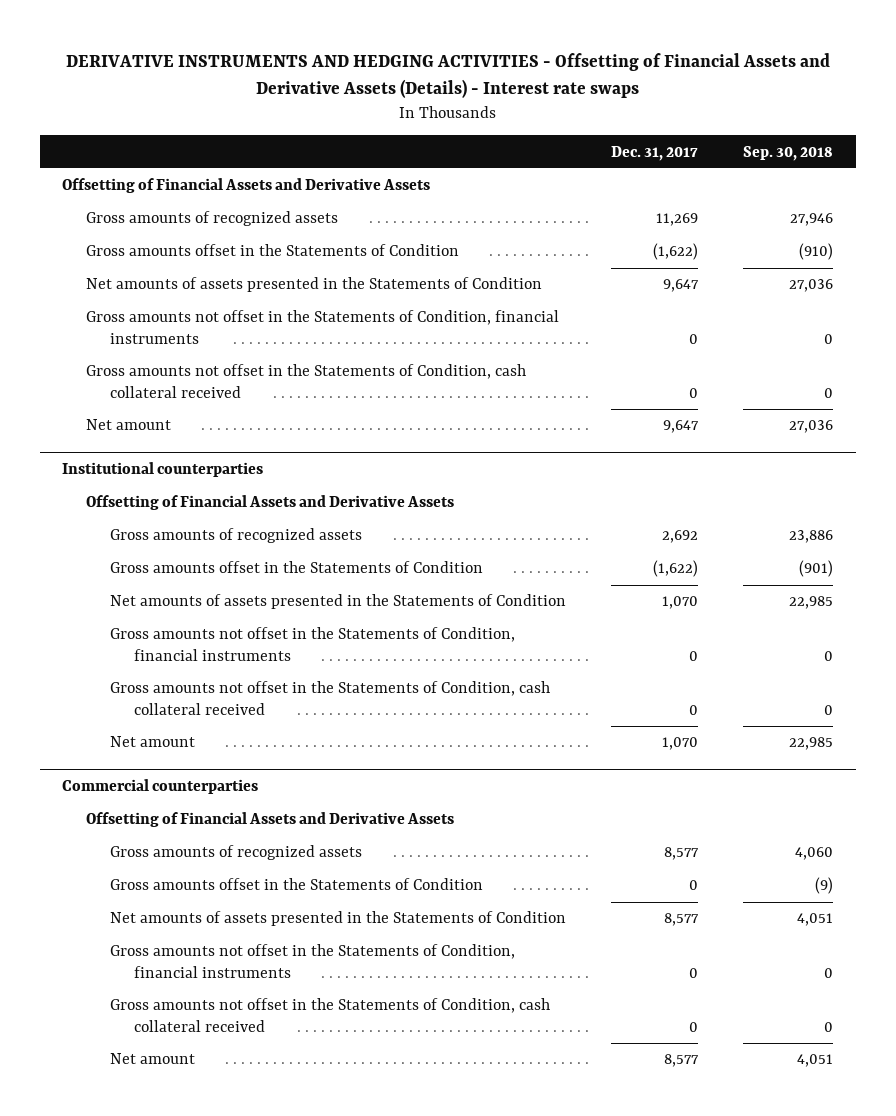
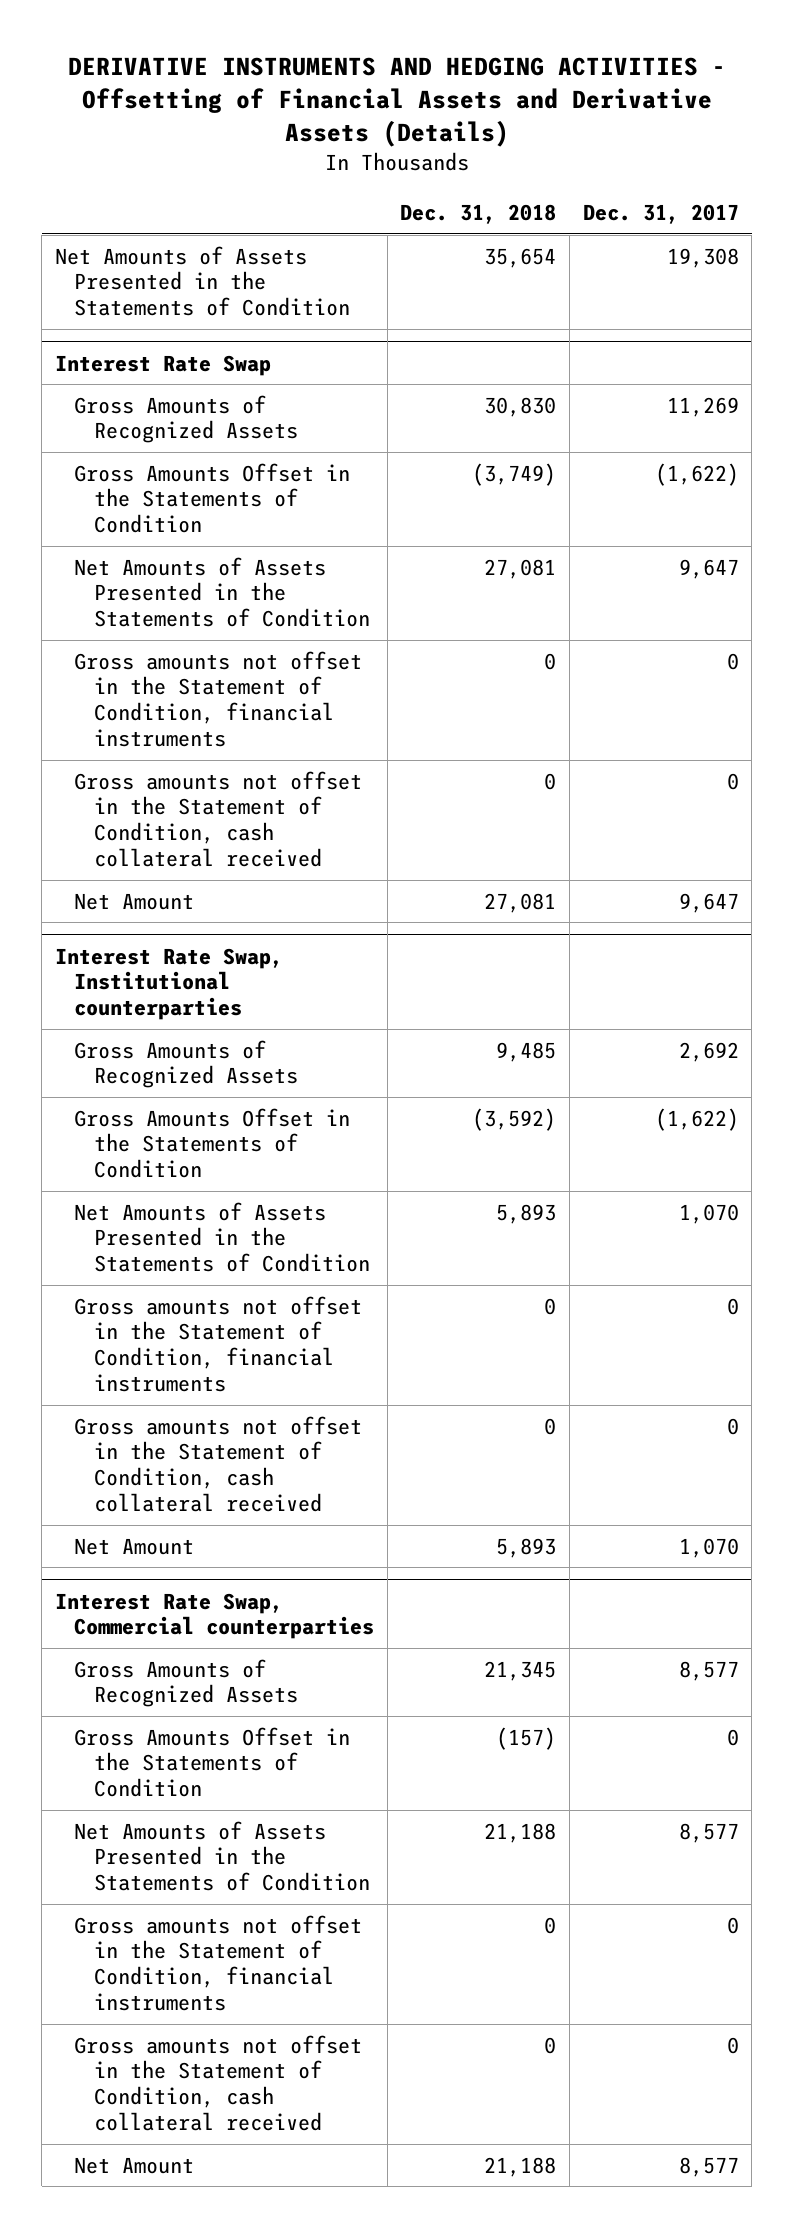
- DERIVATIVE INSTRUMENTS AND HEDGING ACTIVITIES - Offsetting of Financial Assets and Derivative Assets (Details) - Interest rate swaps
+ DERIVATIVE INSTRUMENTS AND HEDGING ACTIVITIES - Offsetting of Financial Assets and Derivative Assets (Details)
- | Dec. 31, 2017 | Sep. 30, 2018
+ | Dec. 31, 2018 | Dec. 31, 2017
- Offsetting of Financial Assets and Derivative Assets
- Gross amounts of recognized assets | 11,269 | 27,946
- Gross amounts offset in the Statements of Condition | (1,622) | (910)
- Net amounts of assets presented in the Statements of Condition | 9,647 | 27,036
- Gross amounts not offset in the Statements of Condition, financial instruments | 0 | 0
- Gross amounts not offset in the Statements of Condition, cash collateral received | 0 | 0
- Net amount | 9,647 | 27,036
- Institutional counterparties
- Offsetting of Financial Assets and Derivative Assets
- Gross amounts of recognized assets | 2,692 | 23,886
- Gross amounts offset in the Statements of Condition | (1,622) | (901)
- Net amounts of assets presented in the Statements of Condition | 1,070 | 22,985
- Gross amounts not offset in the Statements of Condition, financial instruments | 0 | 0
- Gross amounts not offset in the Statements of Condition, cash collateral received | 0 | 0
- Net amount | 1,070 | 22,985
- Commercial counterparties
- Offsetting of Financial Assets and Derivative Assets
- Gross amounts of recognized assets | 8,577 | 4,060
- Gross amounts offset in the Statements of Condition | 0 | (9)
- Net amounts of assets presented in the Statements of Condition | 8,577 | 4,051
- Gross amounts not offset in the Statements of Condition, financial instruments | 0 | 0
- Gross amounts not offset in the Statements of Condition, cash collateral received | 0 | 0
- Net amount | 8,577 | 4,051
+ Net Amounts of Assets Presented in the Statements of Condition | 35,654 | 19,308
+ Interest Rate Swap
+ Gross Amounts of Recognized Assets | 30,830 | 11,269
+ Gross Amounts Offset in the Statements of Condition | (3,749) | (1,622)
+ Net Amounts of Assets Presented in the Statements of Condition | 27,081 | 9,647
+ Gross amounts not offset in the Statement of Condition, financial instruments | 0 | 0
+ Gross amounts not offset in the Statement of Condition, cash collateral received | 0 | 0
+ Net Amount | 27,081 | 9,647
+ Interest Rate Swap, Institutional counterparties
+ Gross Amounts of Recognized Assets | 9,485 | 2,692
+ Gross Amounts Offset in the Statements of Condition | (3,592) | (1,622)
+ Net Amounts of Assets Presented in the Statements of Condition | 5,893 | 1,070
+ Gross amounts not offset in the Statement of Condition, financial instruments | 0 | 0
+ Gross amounts not offset in the Statement of Condition, cash collateral received | 0 | 0
+ Net Amount | 5,893 | 1,070
+ Interest Rate Swap, Commercial counterparties
+ Gross Amounts of Recognized Assets | 21,345 | 8,577
+ Gross Amounts Offset in the Statements of Condition | (157) | 0
+ Net Amounts of Assets Presented in the Statements of Condition | 21,188 | 8,577
+ Gross amounts not offset in the Statement of Condition, financial instruments | 0 | 0
+ Gross amounts not offset in the Statement of Condition, cash collateral received | 0 | 0
+ Net Amount | 21,188 | 8,577

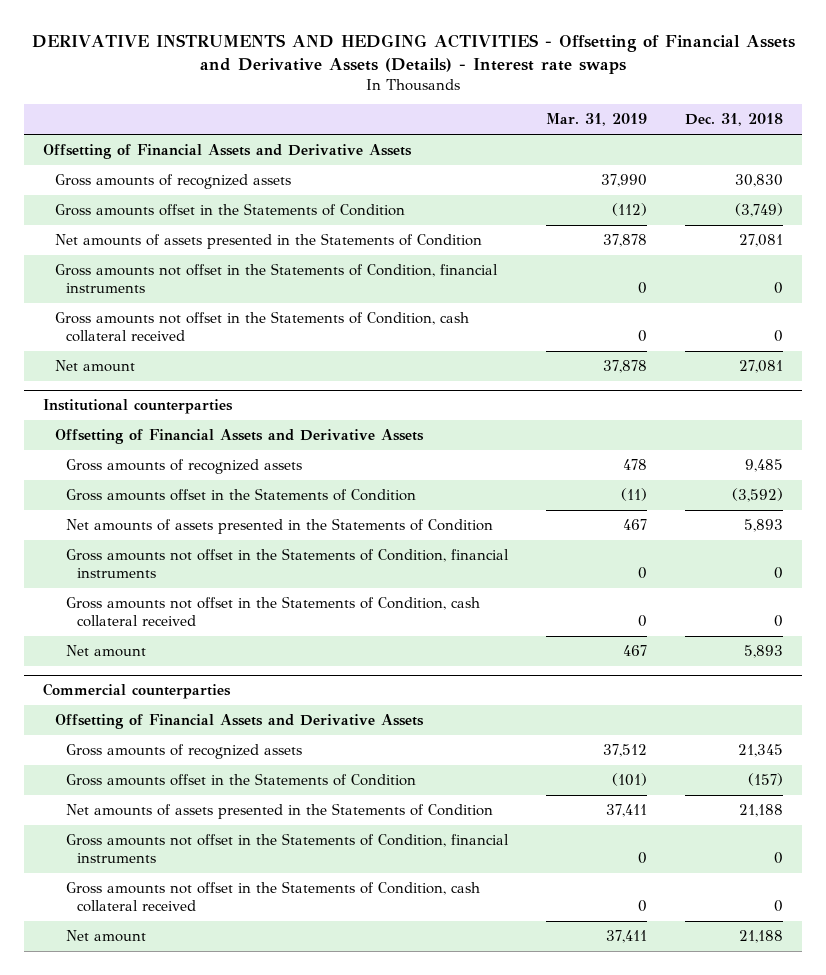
- DERIVATIVE INSTRUMENTS AND HEDGING ACTIVITIES - Offsetting of Financial Assets and Derivative Assets (Details)
+ DERIVATIVE INSTRUMENTS AND HEDGING ACTIVITIES - Offsetting of Financial Assets and Derivative Assets (Details) - Interest rate swaps
- | Dec. 31, 2018 | Dec. 31, 2017
+ | Mar. 31, 2019 | Dec. 31, 2018
- Net Amounts of Assets Presented in the Statements of Condition | 35,654 | 19,308
- Interest Rate Swap
- Gross Amounts of Recognized Assets | 30,830 | 11,269
- Gross Amounts Offset in the Statements of Condition | (3,749) | (1,622)
- Net Amounts of Assets Presented in the Statements of Condition | 27,081 | 9,647
- Gross amounts not offset in the Statement of Condition, financial instruments | 0 | 0
- Gross amounts not offset in the Statement of Condition, cash collateral received | 0 | 0
- Net Amount | 27,081 | 9,647
- Interest Rate Swap, Institutional counterparties
- Gross Amounts of Recognized Assets | 9,485 | 2,692
- Gross Amounts Offset in the Statements of Condition | (3,592) | (1,622)
- Net Amounts of Assets Presented in the Statements of Condition | 5,893 | 1,070
- Gross amounts not offset in the Statement of Condition, financial instruments | 0 | 0
- Gross amounts not offset in the Statement of Condition, cash collateral received | 0 | 0
- Net Amount | 5,893 | 1,070
- Interest Rate Swap, Commercial counterparties
- Gross Amounts of Recognized Assets | 21,345 | 8,577
- Gross Amounts Offset in the Statements of Condition | (157) | 0
- Net Amounts of Assets Presented in the Statements of Condition | 21,188 | 8,577
- Gross amounts not offset in the Statement of Condition, financial instruments | 0 | 0
- Gross amounts not offset in the Statement of Condition, cash collateral received | 0 | 0
- Net Amount | 21,188 | 8,577
+ Offsetting of Financial Assets and Derivative Assets
+ Gross amounts of recognized assets | 37,990 | 30,830
+ Gross amounts offset in the Statements of Condition | (112) | (3,749)
+ Net amounts of assets presented in the Statements of Condition | 37,878 | 27,081
+ Gross amounts not offset in the Statements of Condition, financial instruments | 0 | 0
+ Gross amounts not offset in the Statements of Condition, cash collateral received | 0 | 0
+ Net amount | 37,878 | 27,081
+ Institutional counterparties
+ Offsetting of Financial Assets and Derivative Assets
+ Gross amounts of recognized assets | 478 | 9,485
+ Gross amounts offset in the Statements of Condition | (11) | (3,592)
+ Net amounts of assets presented in the Statements of Condition | 467 | 5,893
+ Gross amounts not offset in the Statements of Condition, financial instruments | 0 | 0
+ Gross amounts not offset in the Statements of Condition, cash collateral received | 0 | 0
+ Net amount | 467 | 5,893
+ Commercial counterparties
+ Offsetting of Financial Assets and Derivative Assets
+ Gross amounts of recognized assets | 37,512 | 21,345
+ Gross amounts offset in the Statements of Condition | (101) | (157)
+ Net amounts of assets presented in the Statements of Condition | 37,411 | 21,188
+ Gross amounts not offset in the Statements of Condition, financial instruments | 0 | 0
+ Gross amounts not offset in the Statements of Condition, cash collateral received | 0 | 0
+ Net amount | 37,411 | 21,188

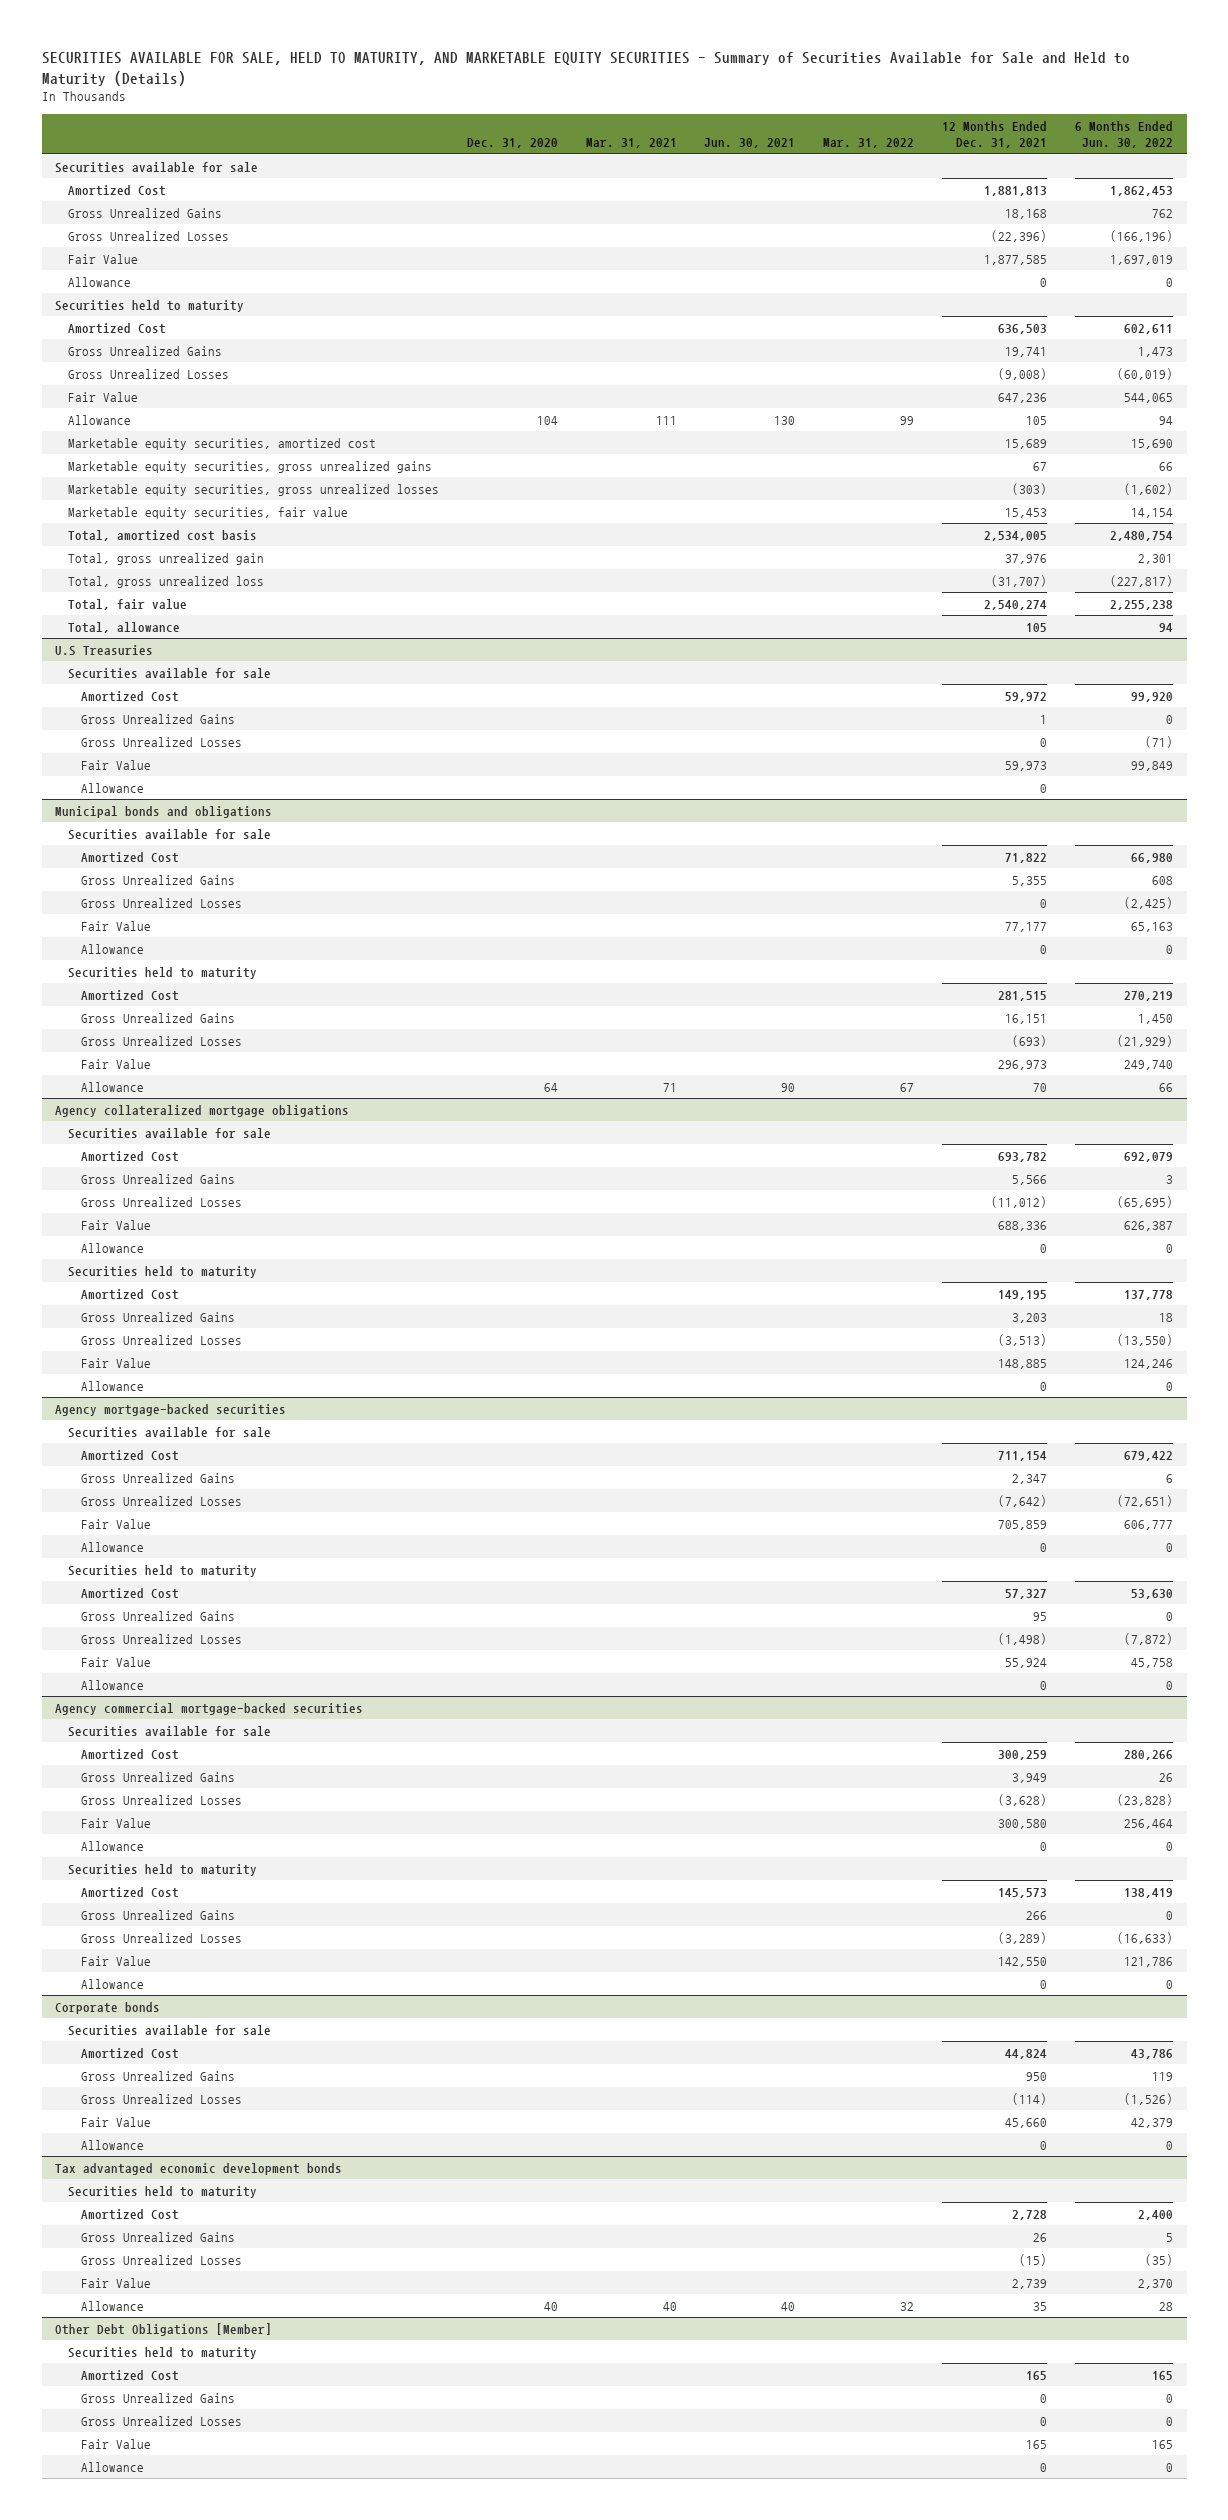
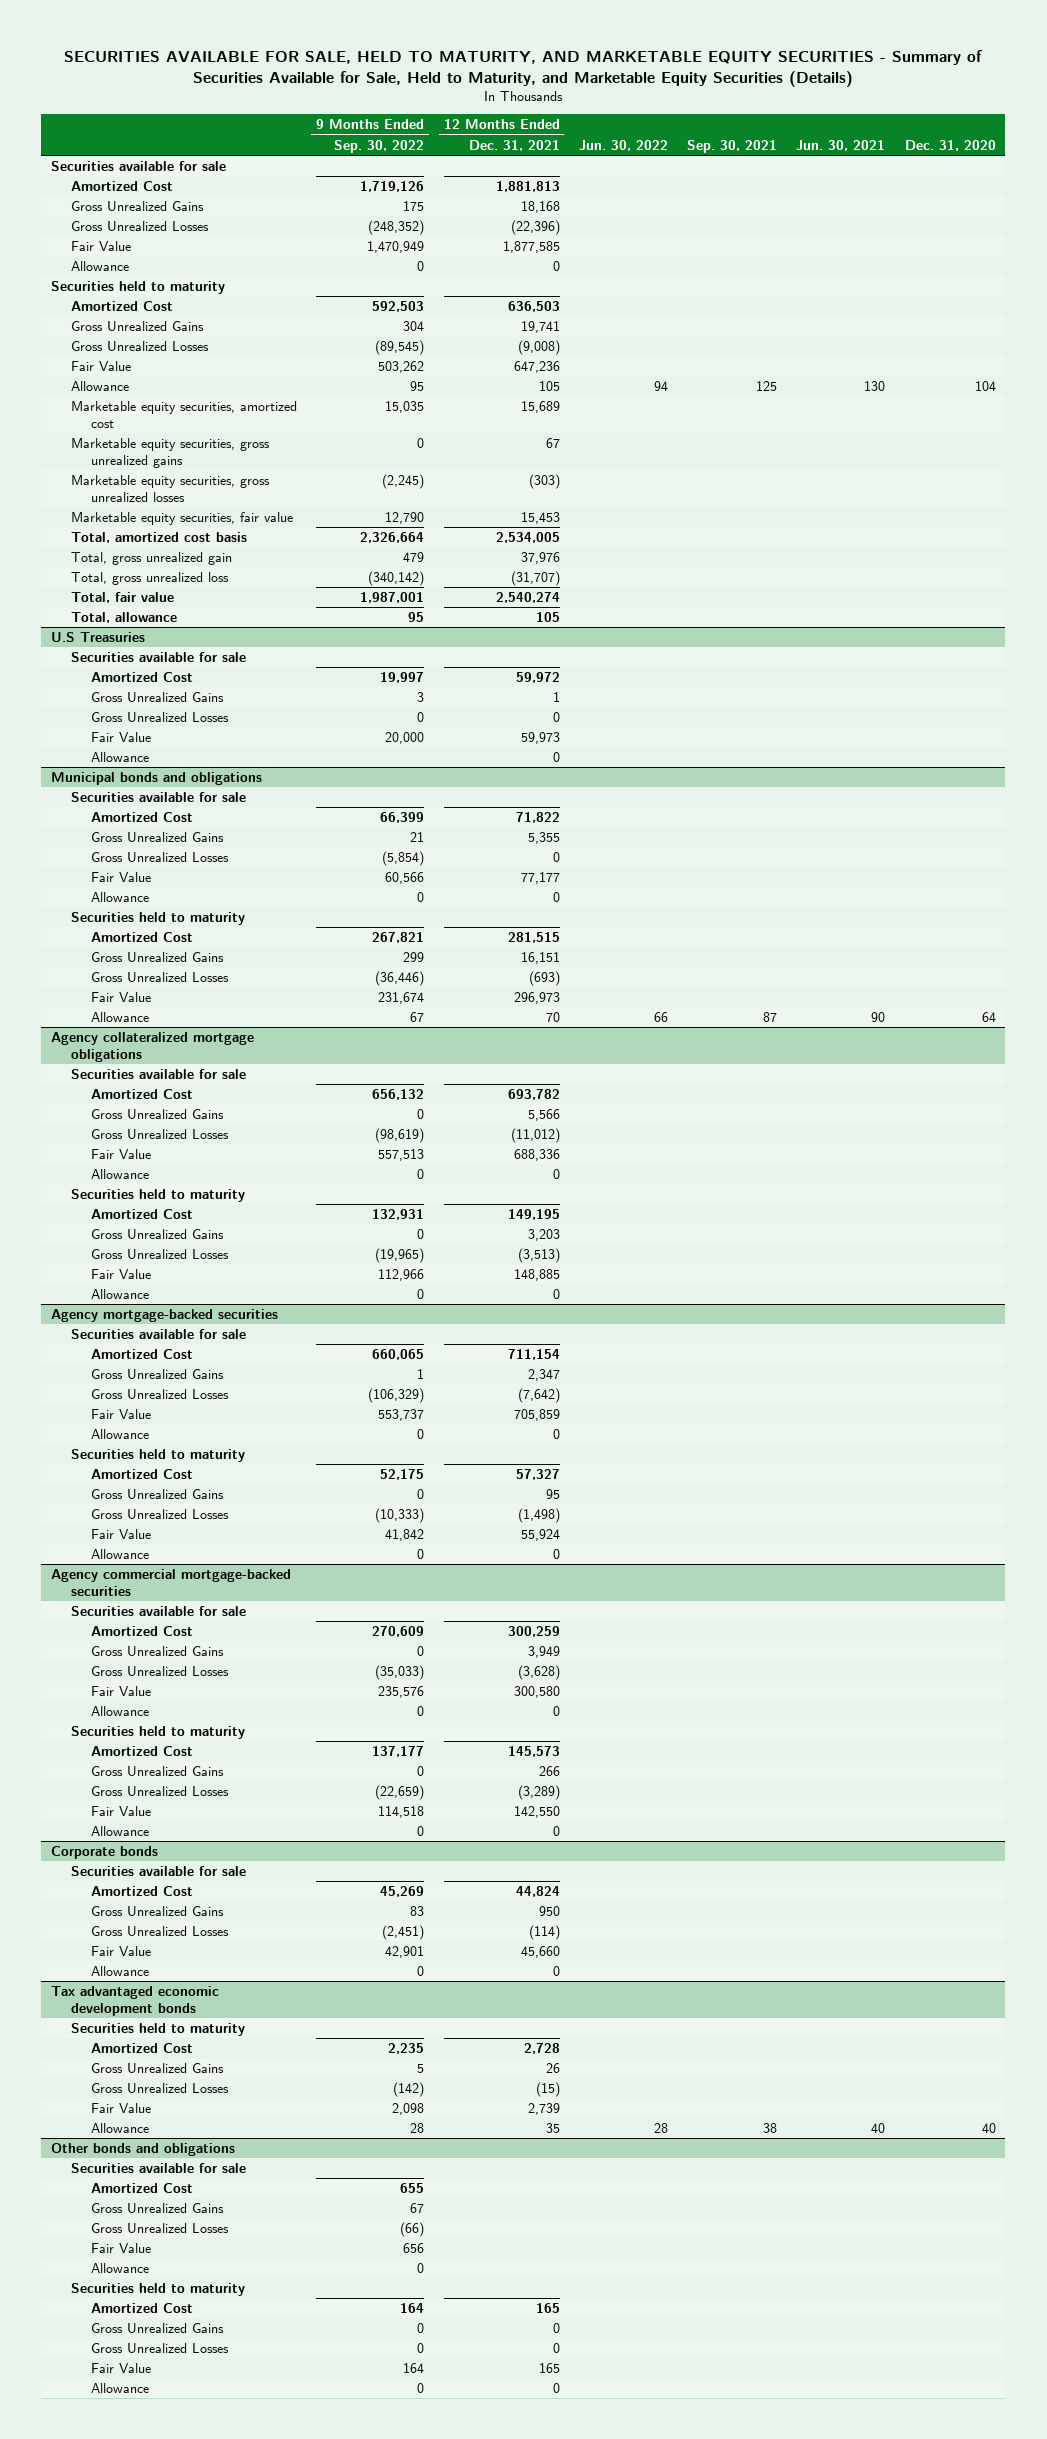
- SECURITIES AVAILABLE FOR SALE, HELD TO MATURITY, AND MARKETABLE EQUITY SECURITIES - Summary of Securities Available for Sale and Held to Maturity (Details)
+ SECURITIES AVAILABLE FOR SALE, HELD TO MATURITY, AND MARKETABLE EQUITY SECURITIES - Summary of Securities Available for Sale, Held to Maturity, and Marketable Equity Securities (Details)
- | Dec. 31, 2020 | Mar. 31, 2021 | Jun. 30, 2021 | Mar. 31, 2022 | 12 Months Ended Dec. 31, 2021 | 6 Months Ended Jun. 30, 2022
+ | 9 Months Ended Sep. 30, 2022 | 12 Months Ended Dec. 31, 2021 | Jun. 30, 2022 | Sep. 30, 2021 | Jun. 30, 2021 | Dec. 31, 2020
- Other Debt Obligations [Member]
+ Other bonds and obligations
+ Securities available for sale
+ Amortized Cost | 655 | | | | |
+ Gross Unrealized Gains | 67 | | | | |
+ Gross Unrealized Losses | (66) | | | | |
+ Fair Value | 656 | | | | |
+ Allowance | 0 | | | | |

